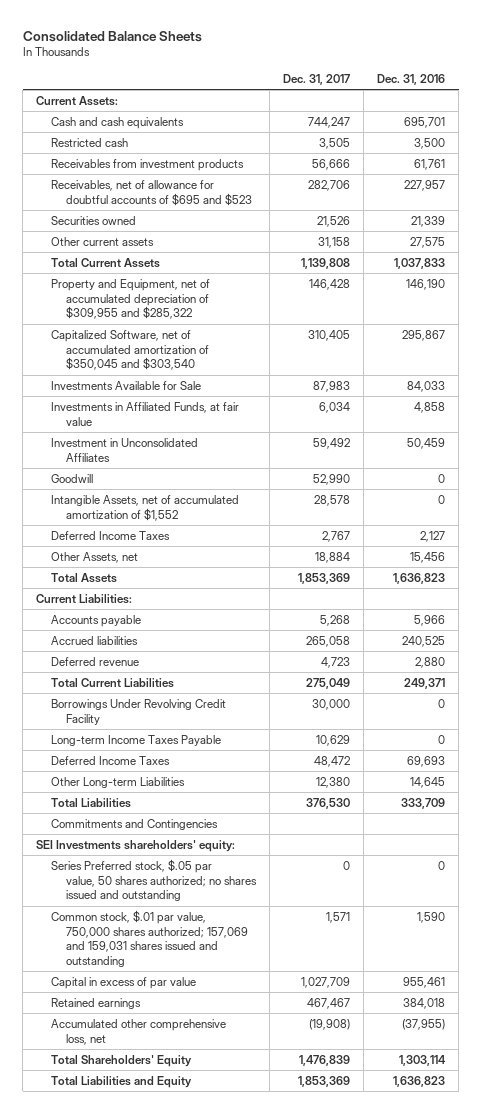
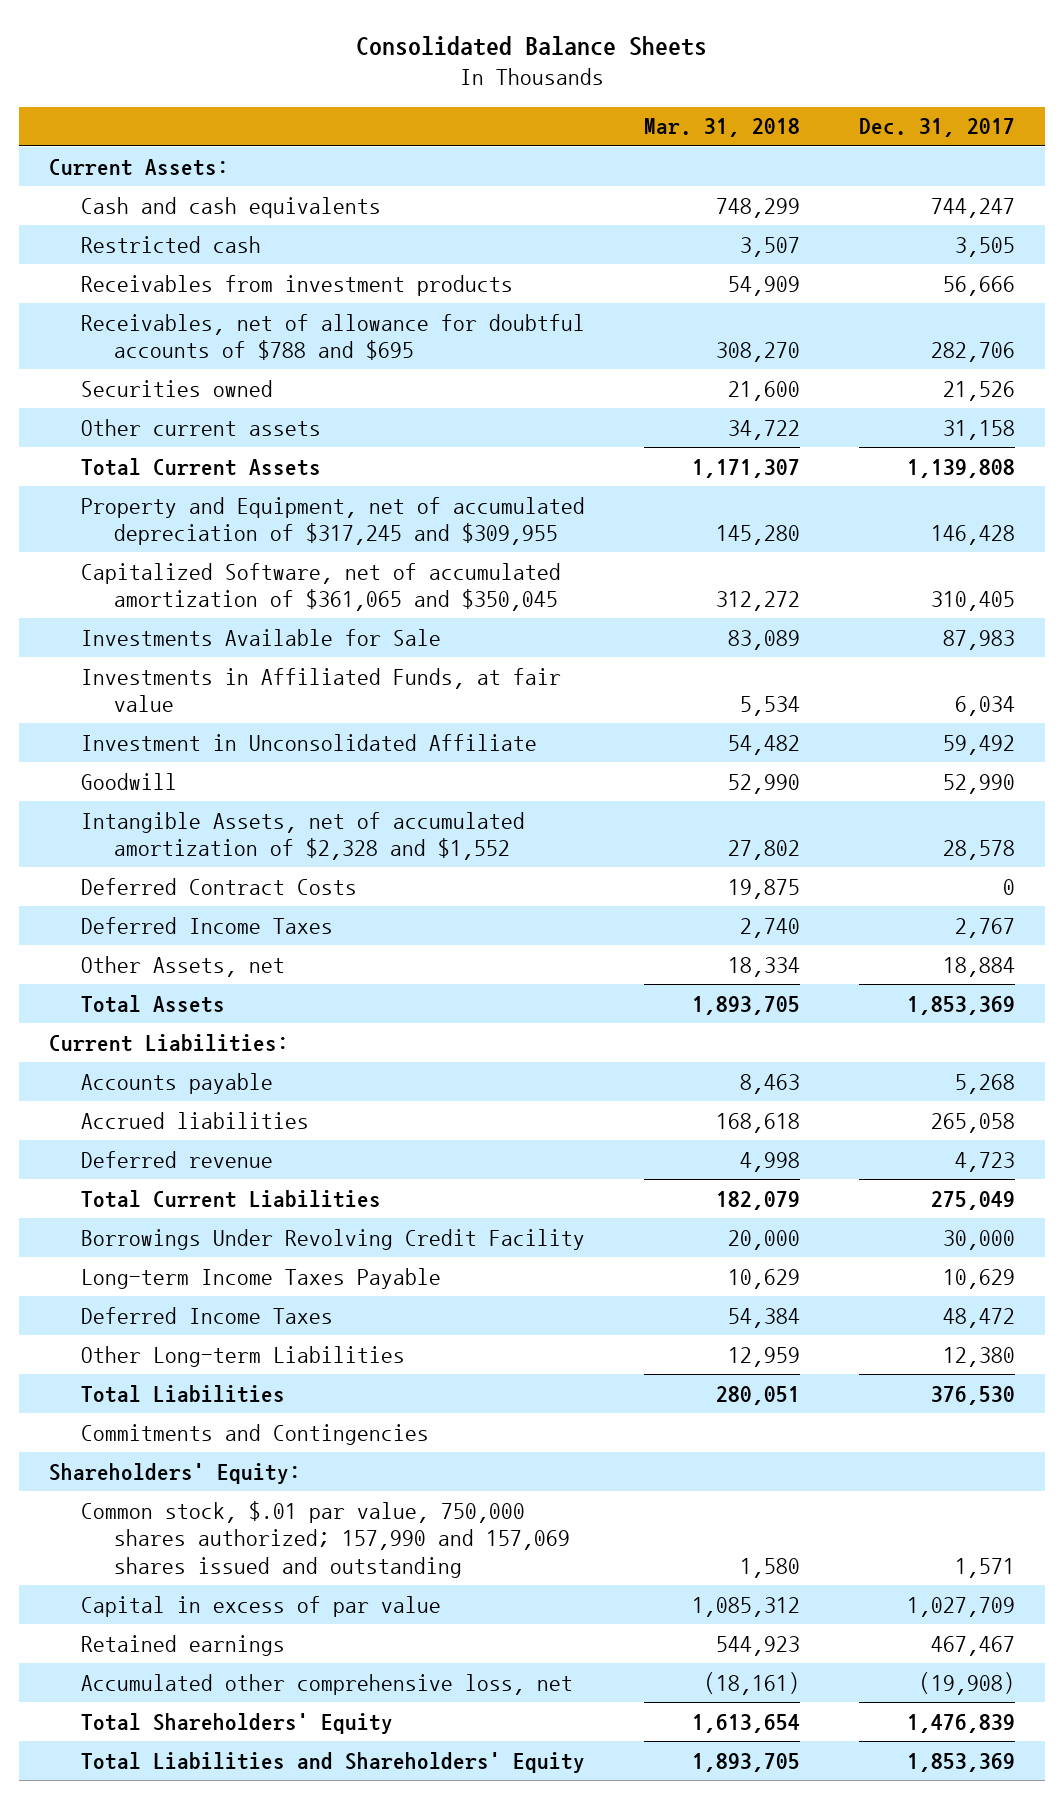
- | Dec. 31, 2017 | Dec. 31, 2016
+ | Mar. 31, 2018 | Dec. 31, 2017
- Receivables, net of allowance for doubtful accounts of $695 and $523 | 282,706 | 227,957
+ Receivables, net of allowance for doubtful accounts of $788 and $695 | 308,270 | 282,706
- Property and Equipment, net of accumulated depreciation of $309,955 and $285,322 | 146,428 | 146,190
- Capitalized Software, net of accumulated amortization of $350,045 and $303,540 | 310,405 | 295,867
+ Property and Equipment, net of accumulated depreciation of $317,245 and $309,955 | 145,280 | 146,428
+ Capitalized Software, net of accumulated amortization of $361,065 and $350,045 | 312,272 | 310,405
- Investment in Unconsolidated Affiliates | 59,492 | 50,459
+ Investment in Unconsolidated Affiliate | 54,482 | 59,492
- Intangible Assets, net of accumulated amortization of $1,552 | 28,578 | 0
+ Intangible Assets, net of accumulated amortization of $2,328 and $1,552 | 27,802 | 28,578
+ Deferred Contract Costs | 19,875 | 0
- SEI Investments shareholders' equity:
- Series Preferred stock, $.05 par value, 50 shares authorized; no shares issued and outstanding | 0 | 0
- Common stock, $.01 par value, 750,000 shares authorized; 157,069 and 159,031 shares issued and outstanding | 1,571 | 1,590
+ Shareholders' Equity:
+ Common stock, $.01 par value, 750,000 shares authorized; 157,990 and 157,069 shares issued and outstanding | 1,580 | 1,571
- Total Liabilities and Equity | 1,853,369 | 1,636,823
+ Total Liabilities and Shareholders' Equity | 1,893,705 | 1,853,369

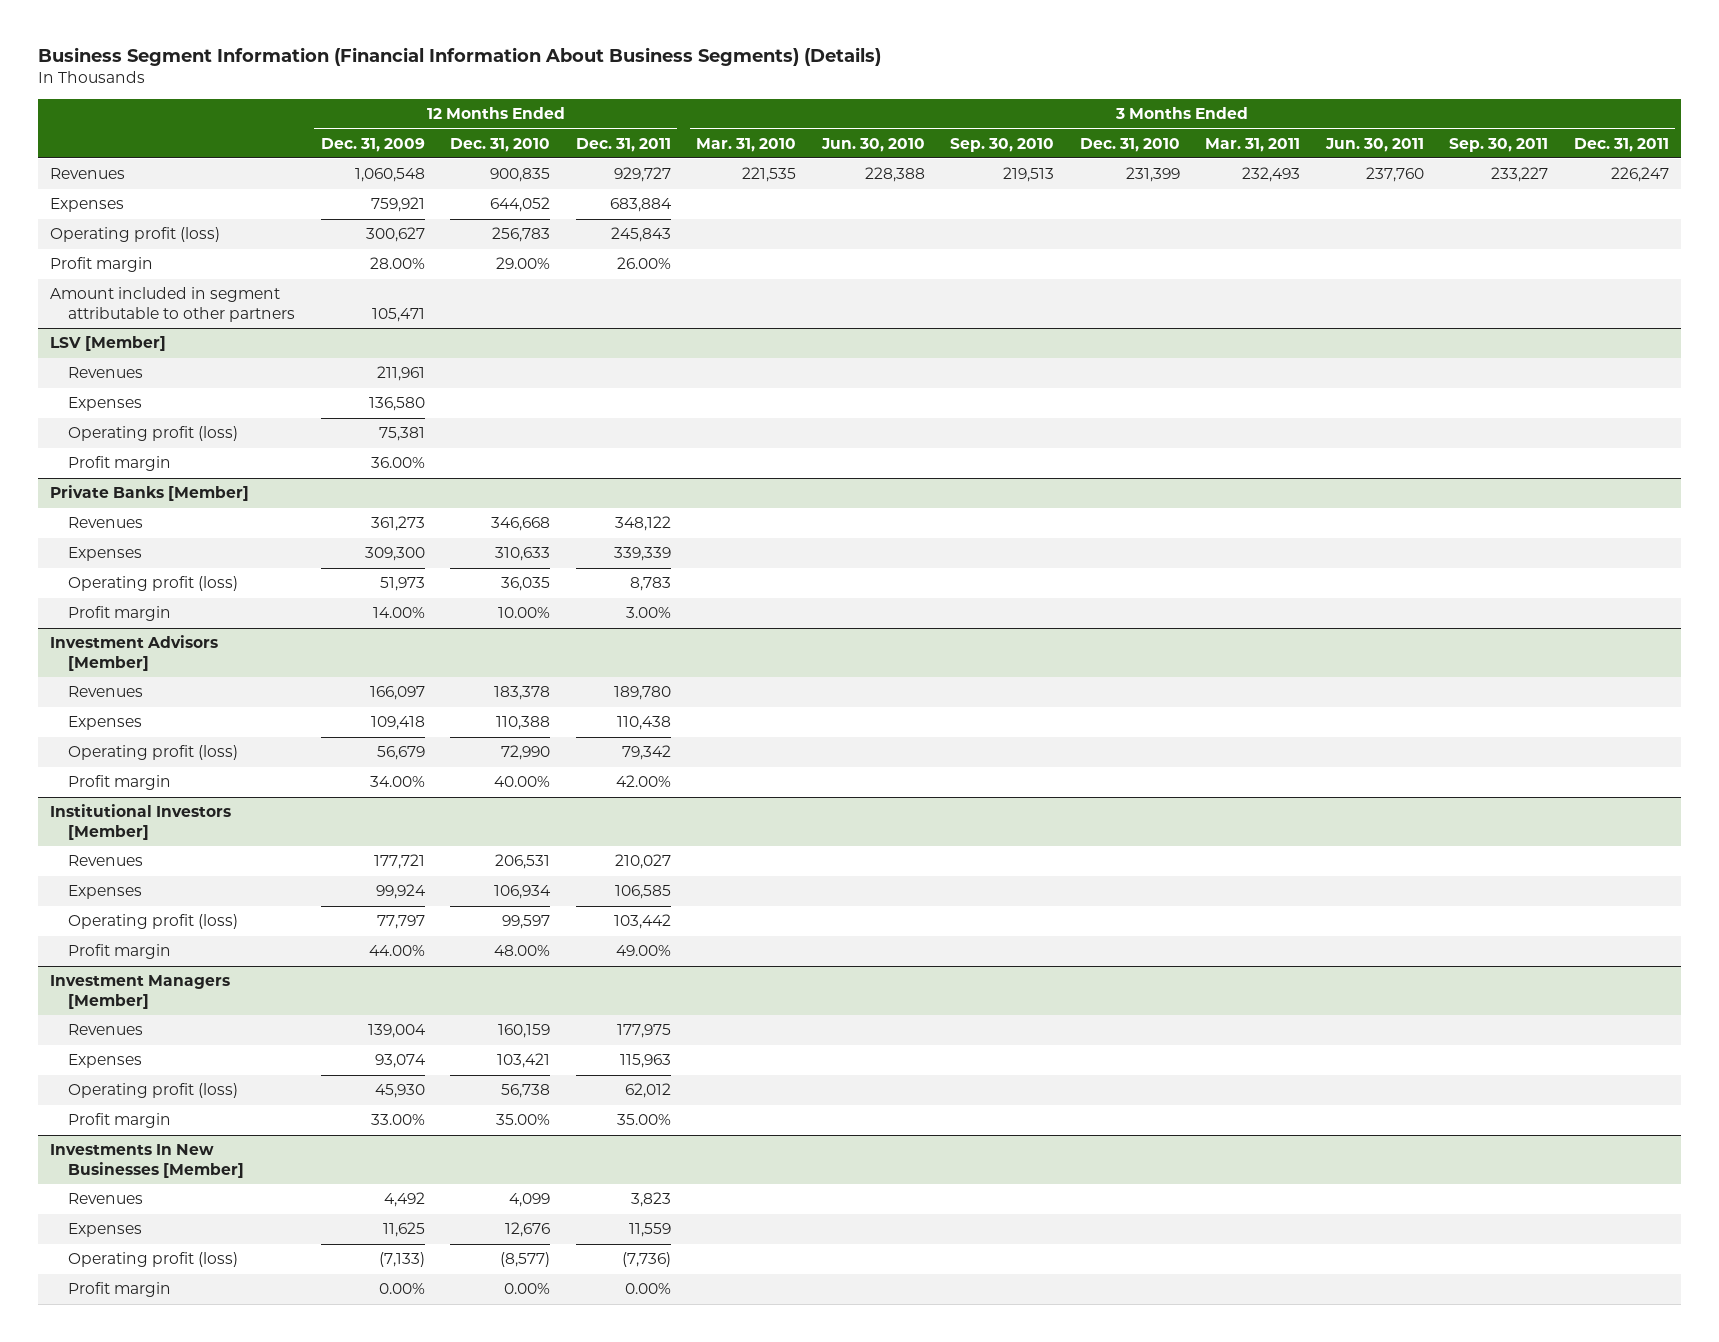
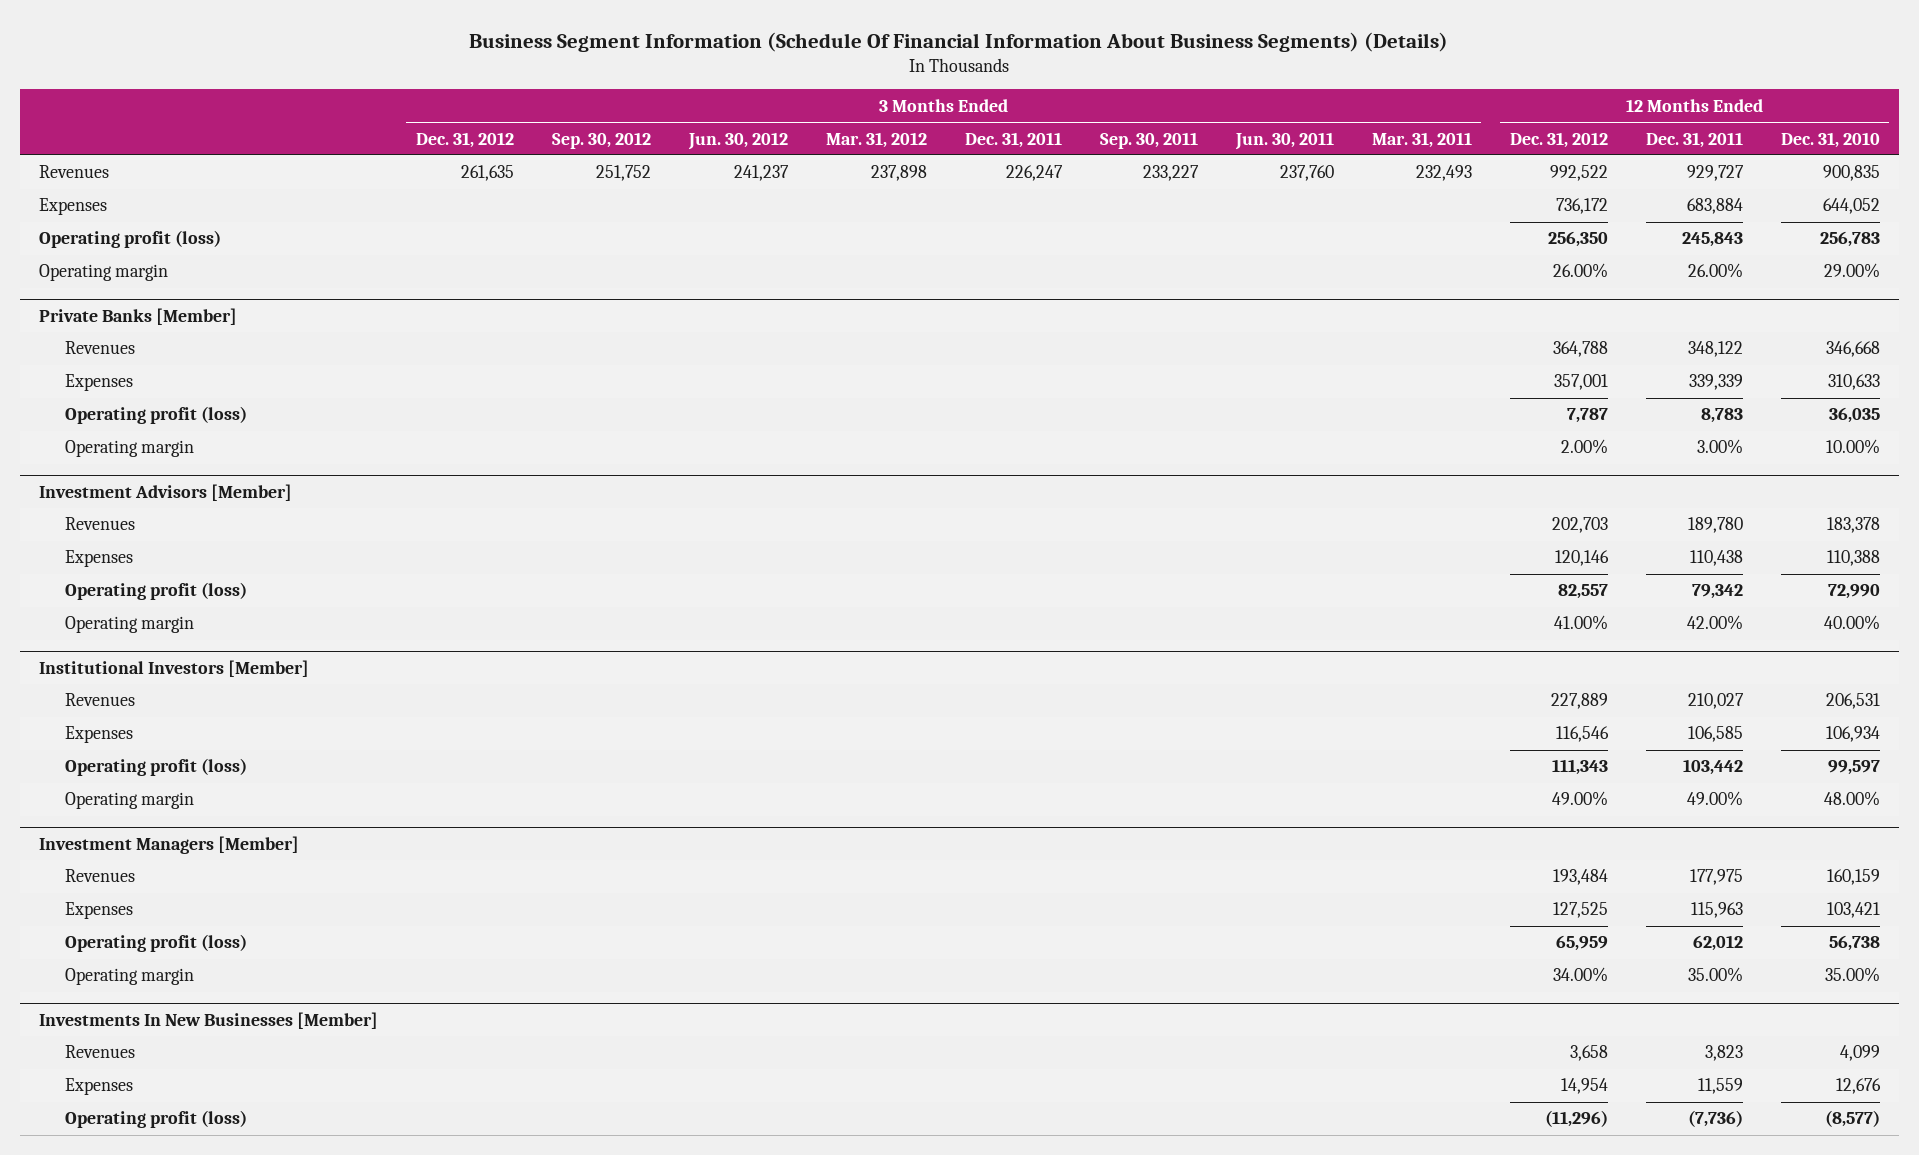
- Business Segment Information (Financial Information About Business Segments) (Details)
+ Business Segment Information (Schedule Of Financial Information About Business Segments) (Details)
- | 12 Months Ended Dec. 31, 2009 | 12 Months Ended Dec. 31, 2010 | 12 Months Ended Dec. 31, 2011 | 3 Months Ended Mar. 31, 2010 | 3 Months Ended Jun. 30, 2010 | 3 Months Ended Sep. 30, 2010 | 3 Months Ended Dec. 31, 2010 | 3 Months Ended Mar. 31, 2011 | 3 Months Ended Jun. 30, 2011 | 3 Months Ended Sep. 30, 2011 | 3 Months Ended Dec. 31, 2011
+ | 3 Months Ended Dec. 31, 2012 | 3 Months Ended Sep. 30, 2012 | 3 Months Ended Jun. 30, 2012 | 3 Months Ended Mar. 31, 2012 | 3 Months Ended Dec. 31, 2011 | 3 Months Ended Sep. 30, 2011 | 3 Months Ended Jun. 30, 2011 | 3 Months Ended Mar. 31, 2011 | 12 Months Ended Dec. 31, 2012 | 12 Months Ended Dec. 31, 2011 | 12 Months Ended Dec. 31, 2010
- Profit margin | 28.00% | 29.00% | 26.00% | | | | | | | |
- Amount included in segment attributable to other partners | 105,471 | | | | | | | | | |
- LSV [Member]
- Revenues | 211,961 | | | | | | | | | |
- Expenses | 136,580 | | | | | | | | | |
- Operating profit (loss) | 75,381 | | | | | | | | | |
- Profit margin | 36.00% | | | | | | | | | |
+ Operating margin | | | | | | | | | 26.00% | 26.00% | 29.00%
@ Private Banks [Member]
- Profit margin | 14.00% | 10.00% | 3.00% | | | | | | | |
+ Operating margin | | | | | | | | | 2.00% | 3.00% | 10.00%
@ Investment Advisors [Member]
- Profit margin | 34.00% | 40.00% | 42.00% | | | | | | | |
+ Operating margin | | | | | | | | | 41.00% | 42.00% | 40.00%
@ Institutional Investors [Member]
- Profit margin | 44.00% | 48.00% | 49.00% | | | | | | | |
+ Operating margin | | | | | | | | | 49.00% | 49.00% | 48.00%
@ Investment Managers [Member]
- Profit margin | 33.00% | 35.00% | 35.00% | | | | | | | |
+ Operating margin | | | | | | | | | 34.00% | 35.00% | 35.00%
@ Investments In New Businesses [Member]
- Profit margin | 0.00% | 0.00% | 0.00% | | | | | | | |

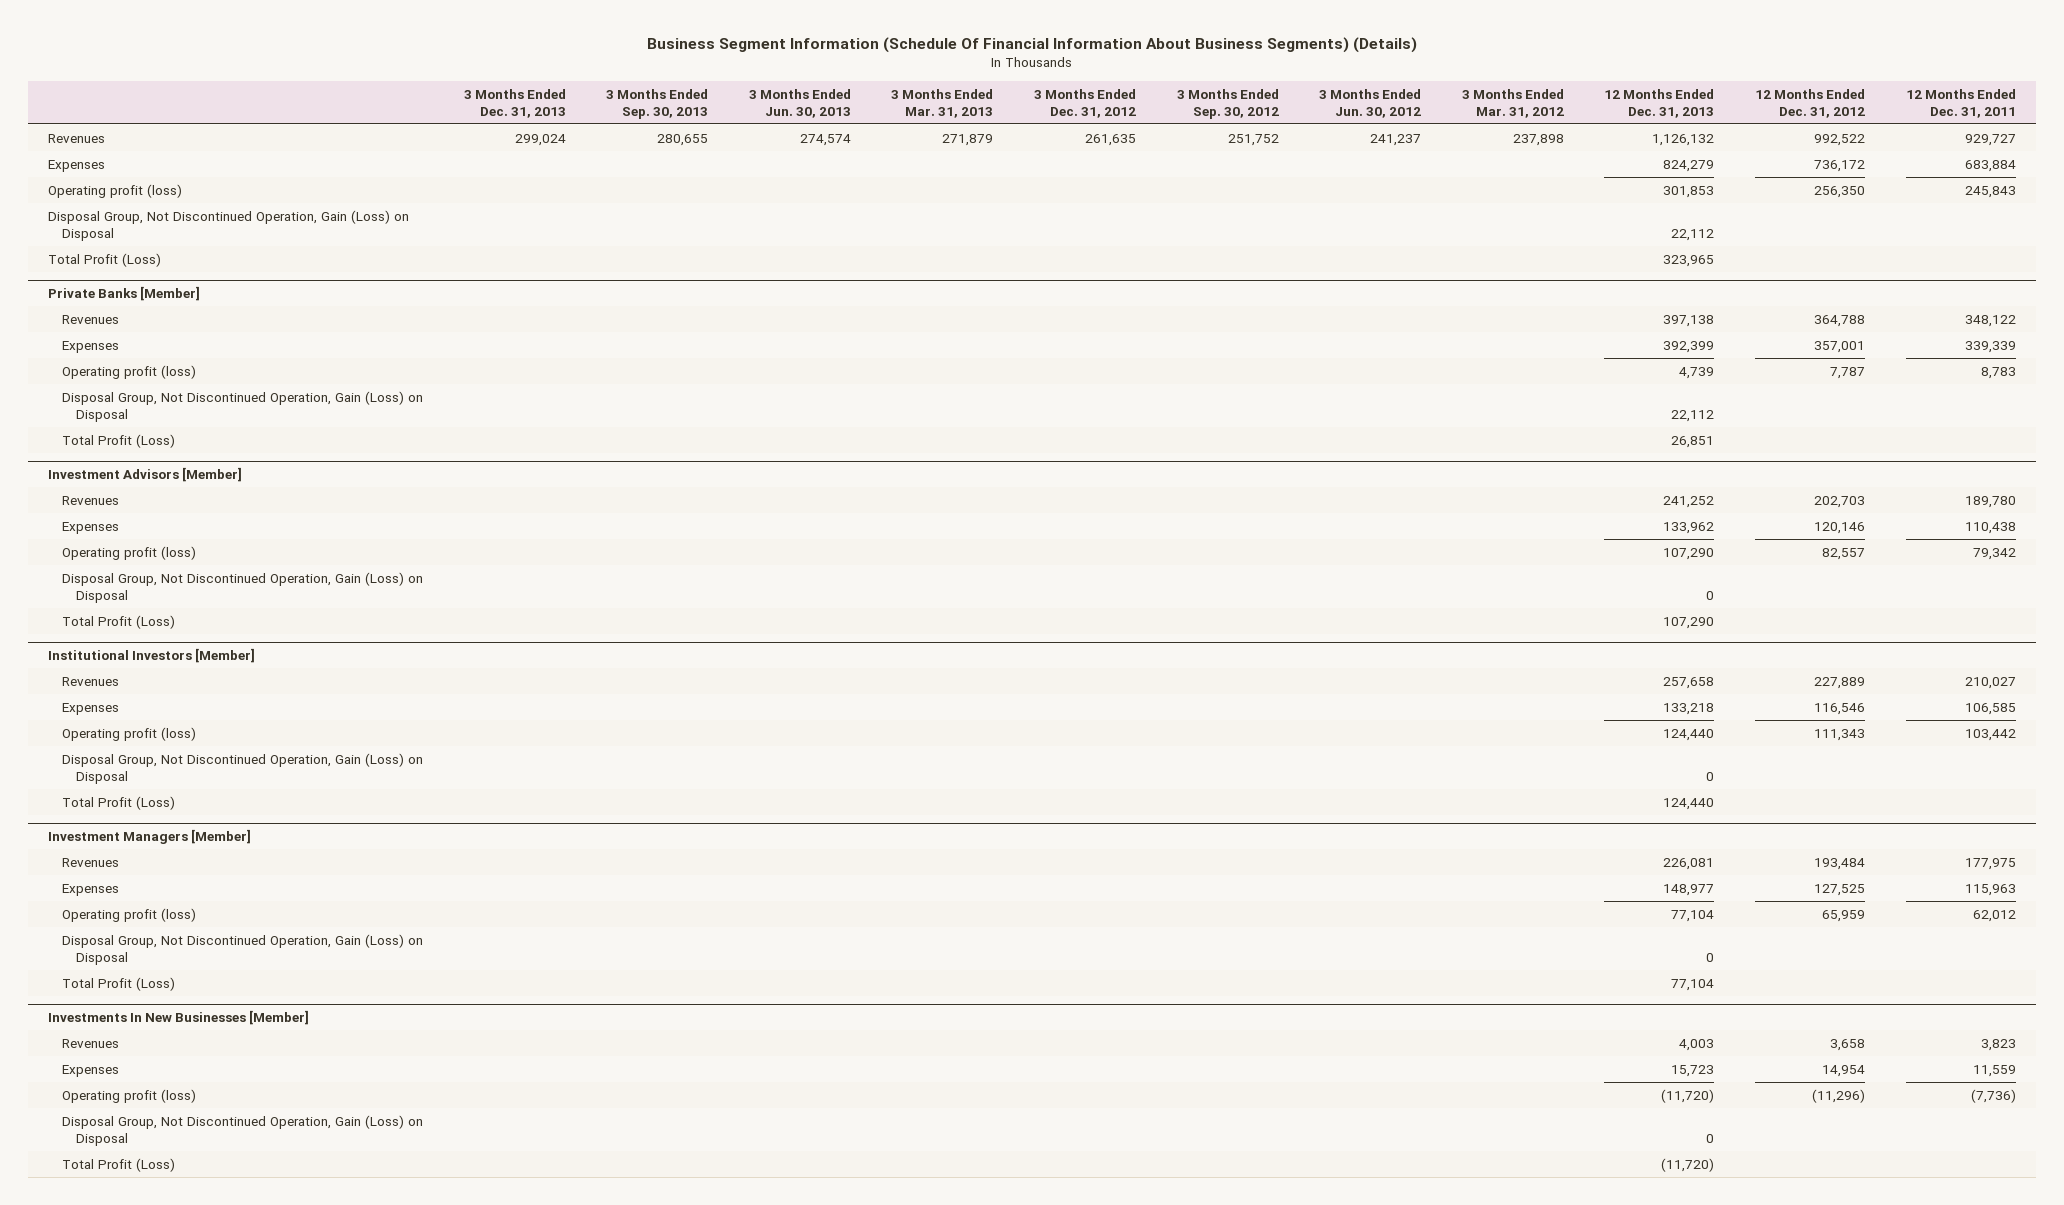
- | 3 Months Ended Dec. 31, 2012 | 3 Months Ended Sep. 30, 2012 | 3 Months Ended Jun. 30, 2012 | 3 Months Ended Mar. 31, 2012 | 3 Months Ended Dec. 31, 2011 | 3 Months Ended Sep. 30, 2011 | 3 Months Ended Jun. 30, 2011 | 3 Months Ended Mar. 31, 2011 | 12 Months Ended Dec. 31, 2012 | 12 Months Ended Dec. 31, 2011 | 12 Months Ended Dec. 31, 2010
+ | 3 Months Ended Dec. 31, 2013 | 3 Months Ended Sep. 30, 2013 | 3 Months Ended Jun. 30, 2013 | 3 Months Ended Mar. 31, 2013 | 3 Months Ended Dec. 31, 2012 | 3 Months Ended Sep. 30, 2012 | 3 Months Ended Jun. 30, 2012 | 3 Months Ended Mar. 31, 2012 | 12 Months Ended Dec. 31, 2013 | 12 Months Ended Dec. 31, 2012 | 12 Months Ended Dec. 31, 2011
- Operating margin | | | | | | | | | 26.00% | 26.00% | 29.00%
+ Disposal Group, Not Discontinued Operation, Gain (Loss) on Disposal | | | | | | | | | 22,112 | |
+ Total Profit (Loss) | | | | | | | | | 323,965 | |
@ Private Banks [Member]
- Operating margin | | | | | | | | | 2.00% | 3.00% | 10.00%
+ Disposal Group, Not Discontinued Operation, Gain (Loss) on Disposal | | | | | | | | | 22,112 | |
+ Total Profit (Loss) | | | | | | | | | 26,851 | |
@ Investment Advisors [Member]
- Operating margin | | | | | | | | | 41.00% | 42.00% | 40.00%
+ Disposal Group, Not Discontinued Operation, Gain (Loss) on Disposal | | | | | | | | | 0 | |
+ Total Profit (Loss) | | | | | | | | | 107,290 | |
@ Institutional Investors [Member]
- Operating margin | | | | | | | | | 49.00% | 49.00% | 48.00%
+ Disposal Group, Not Discontinued Operation, Gain (Loss) on Disposal | | | | | | | | | 0 | |
+ Total Profit (Loss) | | | | | | | | | 124,440 | |
@ Investment Managers [Member]
- Operating margin | | | | | | | | | 34.00% | 35.00% | 35.00%
+ Disposal Group, Not Discontinued Operation, Gain (Loss) on Disposal | | | | | | | | | 0 | |
+ Total Profit (Loss) | | | | | | | | | 77,104 | |
@ Investments In New Businesses [Member]
+ Disposal Group, Not Discontinued Operation, Gain (Loss) on Disposal | | | | | | | | | 0 | |
+ Total Profit (Loss) | | | | | | | | | (11,720) | |

